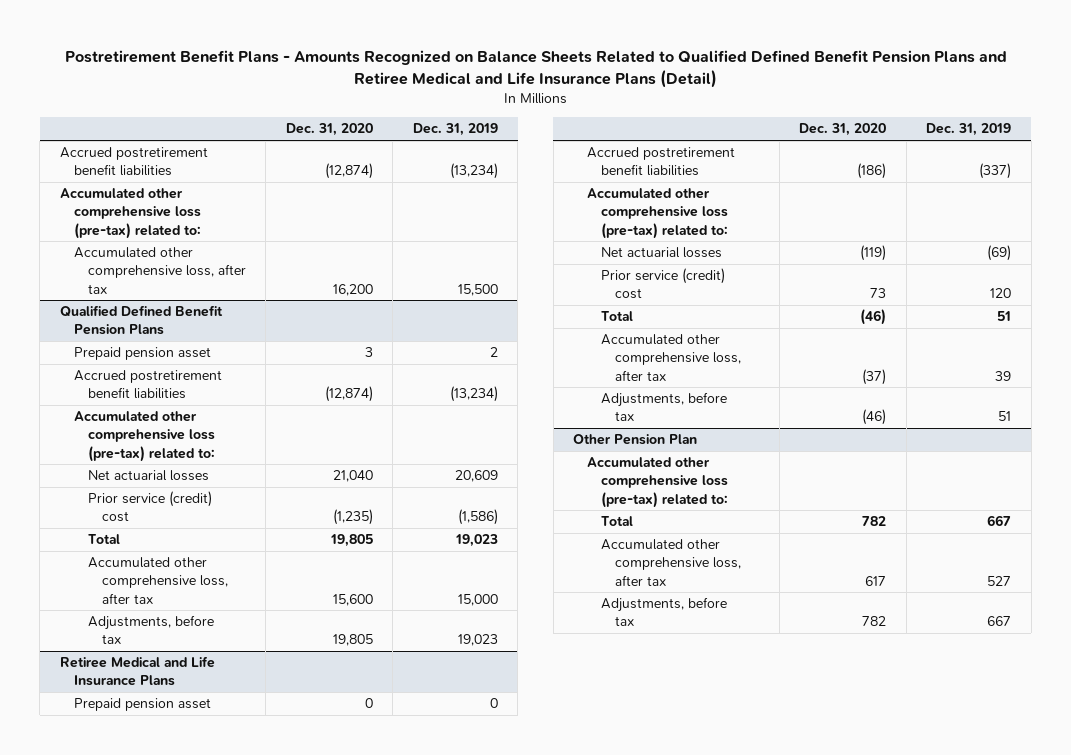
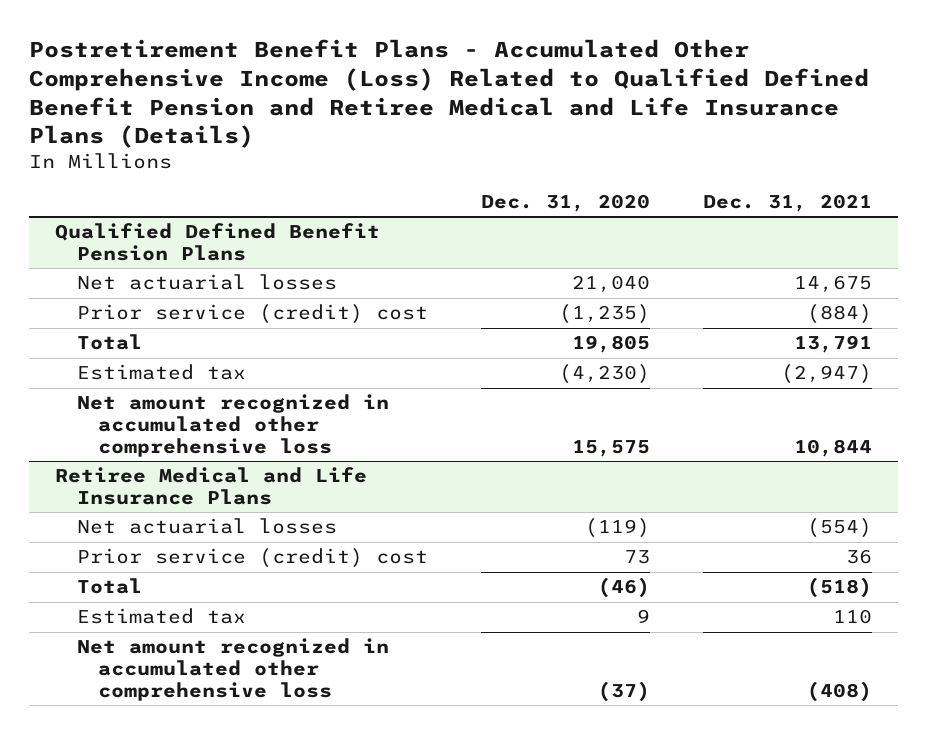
- Postretirement Benefit Plans - Amounts Recognized on Balance Sheets Related to Qualified Defined Benefit Pension Plans and Retiree Medical and Life Insurance Plans (Detail)
+ Postretirement Benefit Plans - Accumulated Other Comprehensive Income (Loss) Related to Qualified Defined Benefit Pension and Retiree Medical and Life Insurance Plans (Details)
- | Dec. 31, 2020 | Dec. 31, 2019
+ | Dec. 31, 2020 | Dec. 31, 2021
- Accrued postretirement benefit liabilities | (12,874) | (13,234)
- Accumulated other comprehensive loss (pre-tax) related to:
- Accumulated other comprehensive loss, after tax | 16,200 | 15,500
@ Qualified Defined Benefit Pension Plans
- Prepaid pension asset | 3 | 2
- Accrued postretirement benefit liabilities | (12,874) | (13,234)
- Accumulated other comprehensive loss (pre-tax) related to:
- Accumulated other comprehensive loss, after tax | 15,600 | 15,000
- Adjustments, before tax | 19,805 | 19,023
+ Estimated tax | (4,230) | (2,947)
+ Net amount recognized in accumulated other comprehensive loss | 15,575 | 10,844
@ Retiree Medical and Life Insurance Plans
- Prepaid pension asset | 0 | 0
- Accrued postretirement benefit liabilities | (186) | (337)
- Accumulated other comprehensive loss (pre-tax) related to:
- Accumulated other comprehensive loss, after tax | (37) | 39
- Adjustments, before tax | (46) | 51
- Other Pension Plan
- Accumulated other comprehensive loss (pre-tax) related to:
- Total | 782 | 667
- Accumulated other comprehensive loss, after tax | 617 | 527
- Adjustments, before tax | 782 | 667
@ Retiree Medical and Life Insurance Plans
+ Estimated tax | 9 | 110
+ Net amount recognized in accumulated other comprehensive loss | (37) | (408)

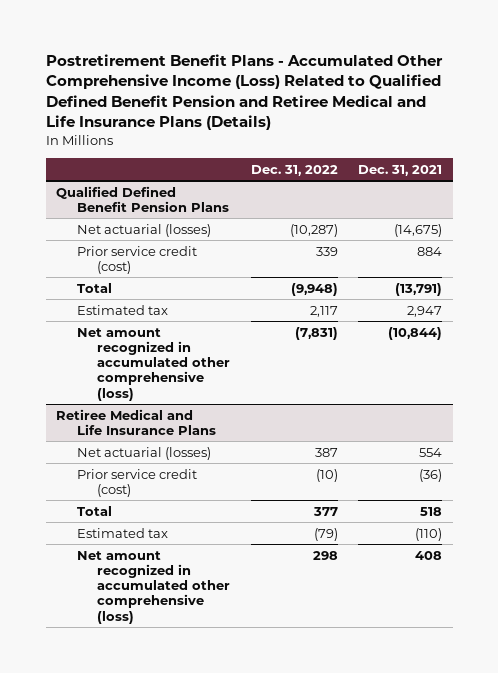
- | Dec. 31, 2020 | Dec. 31, 2021
+ | Dec. 31, 2022 | Dec. 31, 2021
@ Qualified Defined Benefit Pension Plans
- Net actuarial losses | 21,040 | 14,675
- Prior service (credit) cost | (1,235) | (884)
- Total | 19,805 | 13,791
- Estimated tax | (4,230) | (2,947)
- Net amount recognized in accumulated other comprehensive loss | 15,575 | 10,844
+ Net actuarial (losses) | (10,287) | (14,675)
+ Prior service credit (cost) | 339 | 884
+ Total | (9,948) | (13,791)
+ Estimated tax | 2,117 | 2,947
+ Net amount recognized in accumulated other comprehensive (loss) | (7,831) | (10,844)
@ Retiree Medical and Life Insurance Plans
- Net actuarial losses | (119) | (554)
- Prior service (credit) cost | 73 | 36
- Total | (46) | (518)
- Estimated tax | 9 | 110
- Net amount recognized in accumulated other comprehensive loss | (37) | (408)
+ Net actuarial (losses) | 387 | 554
+ Prior service credit (cost) | (10) | (36)
+ Total | 377 | 518
+ Estimated tax | (79) | (110)
+ Net amount recognized in accumulated other comprehensive (loss) | 298 | 408

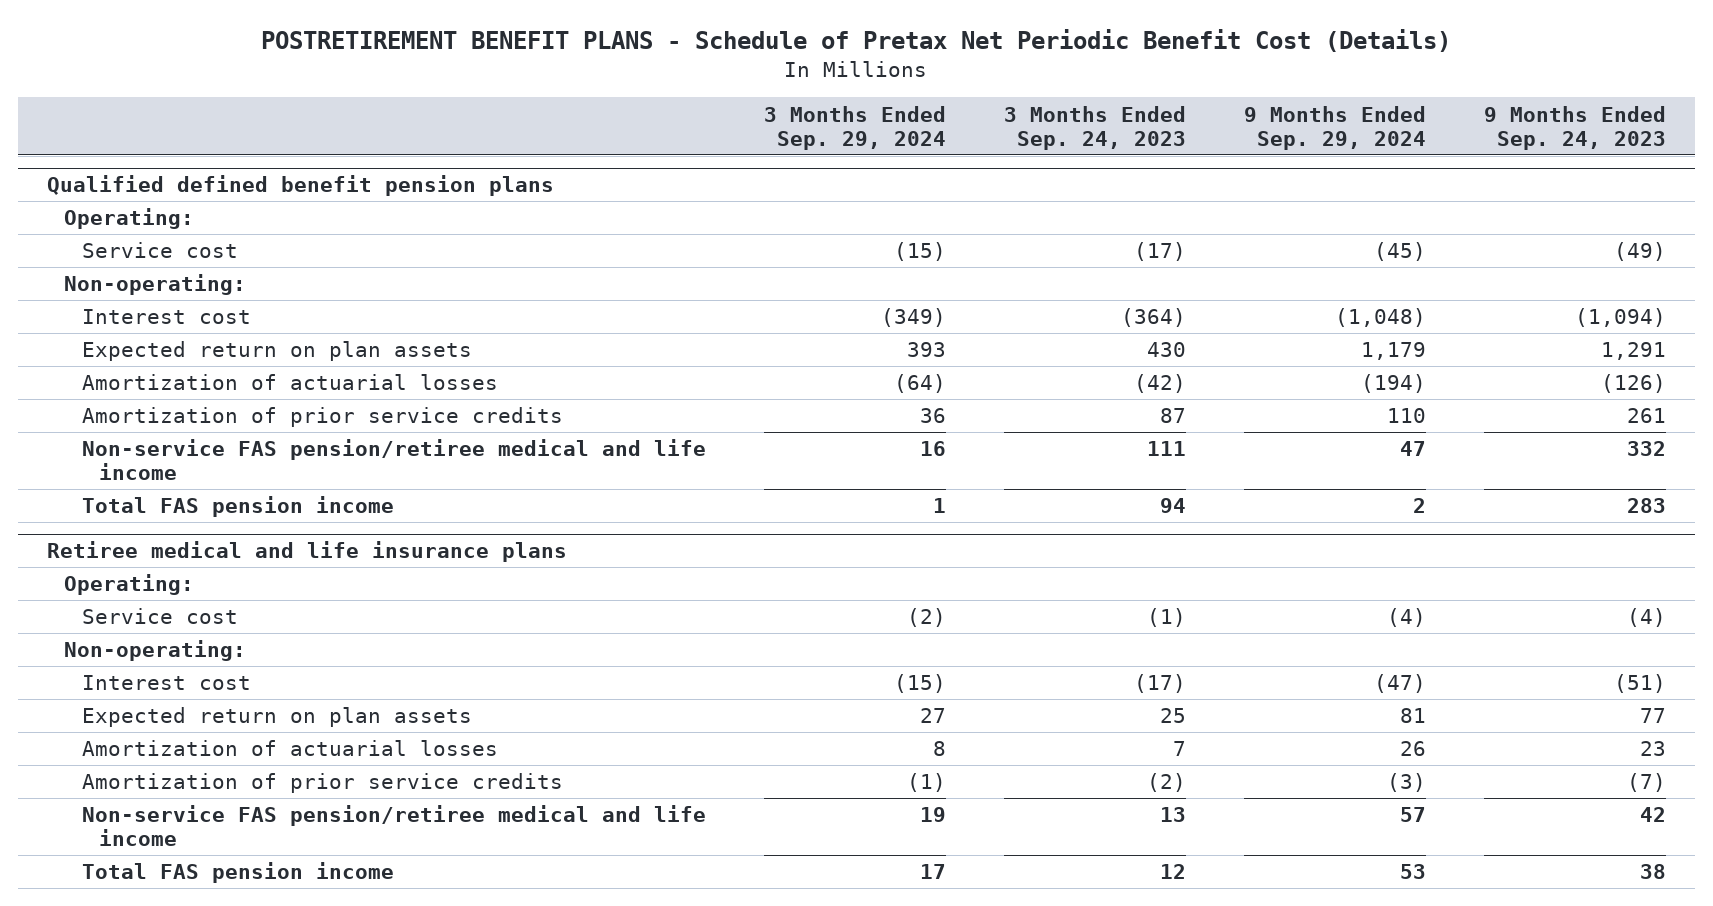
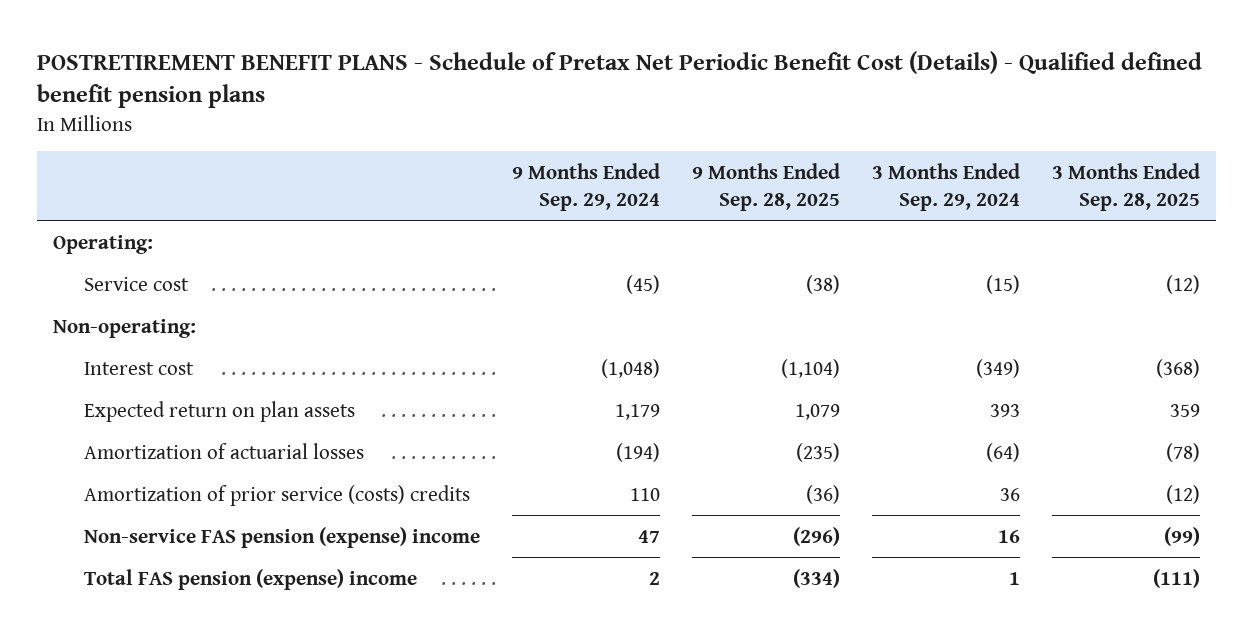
- POSTRETIREMENT BENEFIT PLANS - Schedule of Pretax Net Periodic Benefit Cost (Details)
+ POSTRETIREMENT BENEFIT PLANS - Schedule of Pretax Net Periodic Benefit Cost (Details) - Qualified defined benefit pension plans
- | 3 Months Ended Sep. 29, 2024 | 3 Months Ended Sep. 24, 2023 | 9 Months Ended Sep. 29, 2024 | 9 Months Ended Sep. 24, 2023
+ | 9 Months Ended Sep. 29, 2024 | 9 Months Ended Sep. 28, 2025 | 3 Months Ended Sep. 29, 2024 | 3 Months Ended Sep. 28, 2025
- Qualified defined benefit pension plans
- Amortization of prior service credits | 36 | 87 | 110 | 261
- Non-service FAS pension/retiree medical and life income | 16 | 111 | 47 | 332
- Total FAS pension income | 1 | 94 | 2 | 283
- Retiree medical and life insurance plans
- Operating:
- Service cost | (2) | (1) | (4) | (4)
- Non-operating:
- Interest cost | (15) | (17) | (47) | (51)
- Expected return on plan assets | 27 | 25 | 81 | 77
- Amortization of actuarial losses | 8 | 7 | 26 | 23
- Amortization of prior service credits | (1) | (2) | (3) | (7)
- Non-service FAS pension/retiree medical and life income | 19 | 13 | 57 | 42
- Total FAS pension income | 17 | 12 | 53 | 38
+ Amortization of prior service (costs) credits | 110 | (36) | 36 | (12)
+ Non-service FAS pension (expense) income | 47 | (296) | 16 | (99)
+ Total FAS pension (expense) income | 2 | (334) | 1 | (111)

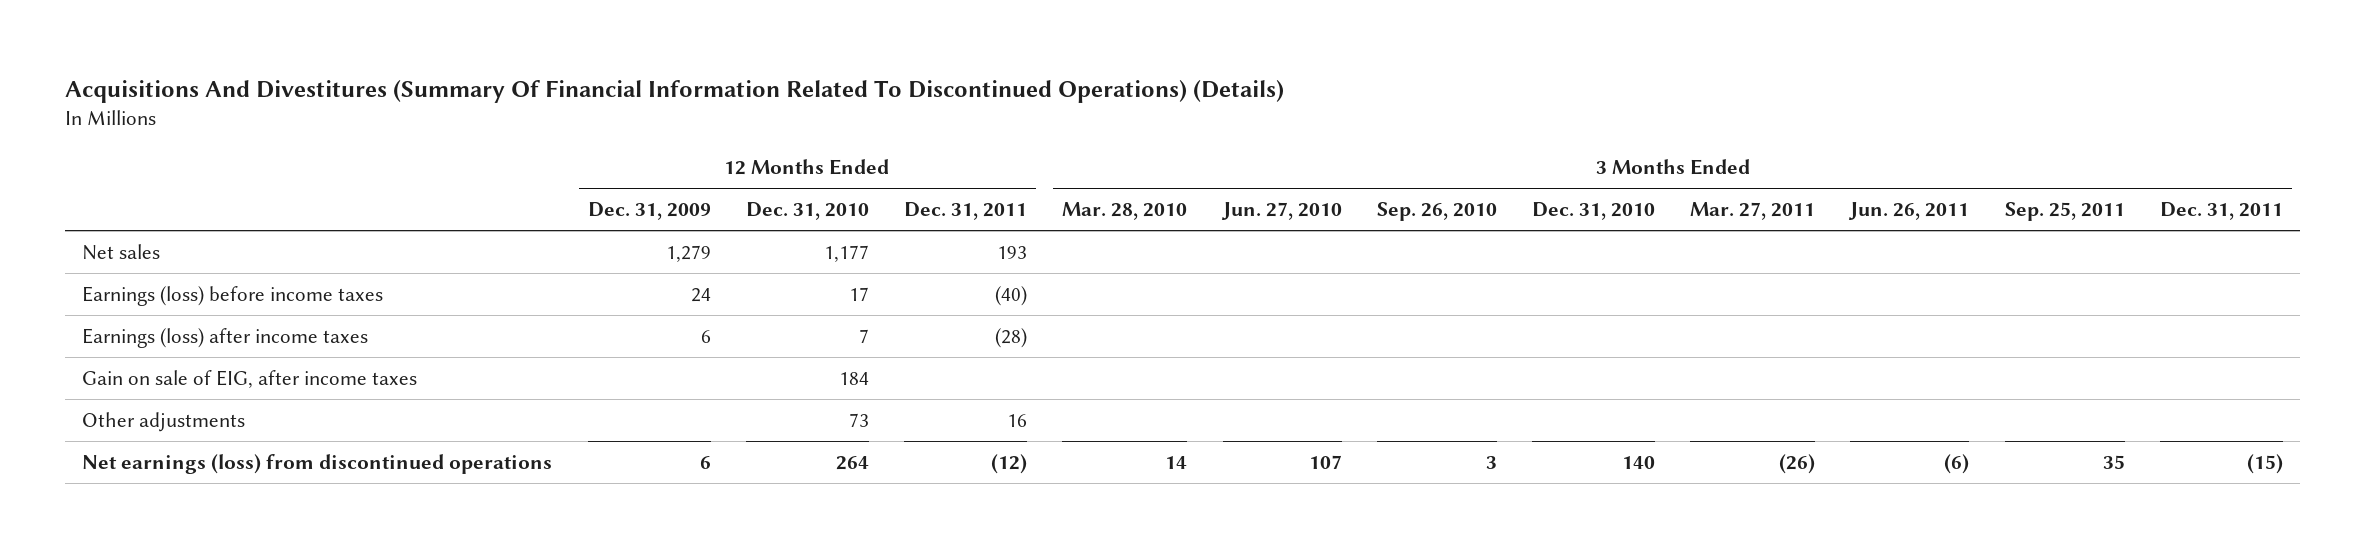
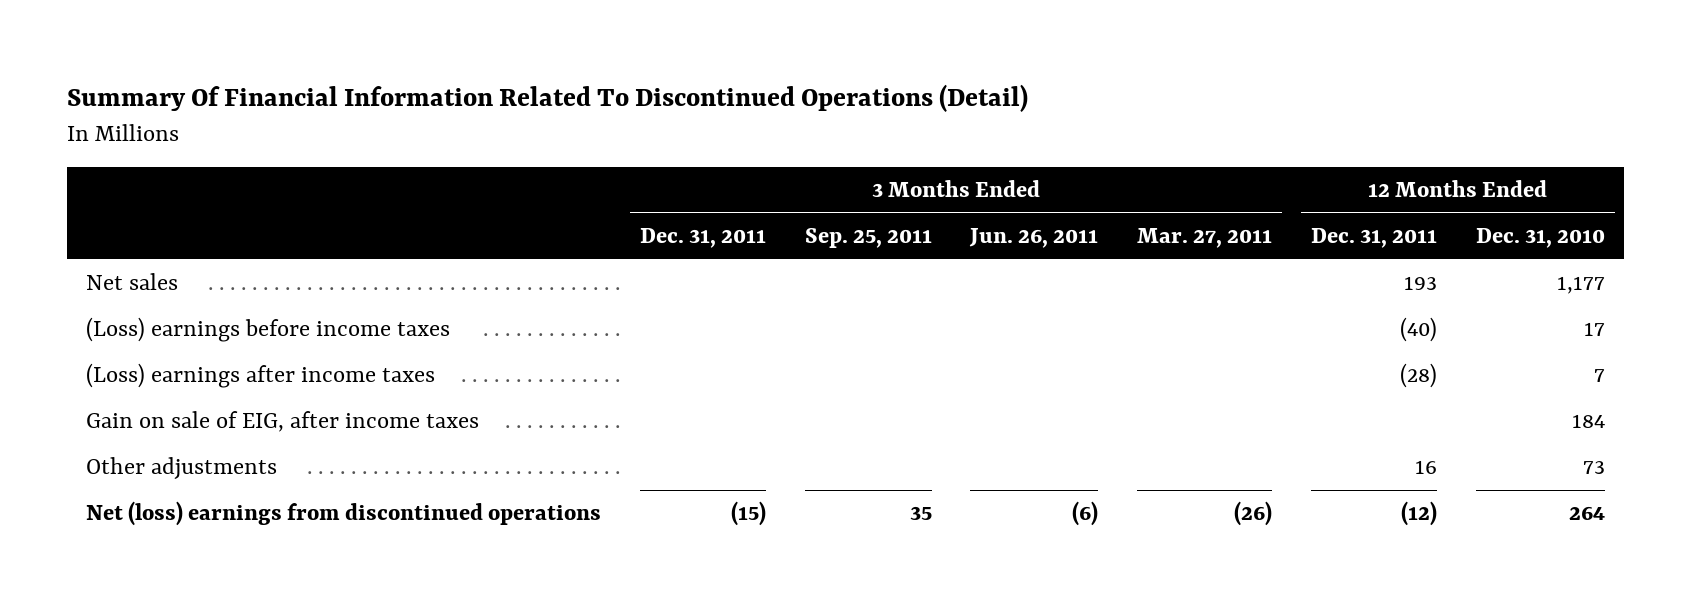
- Acquisitions And Divestitures (Summary Of Financial Information Related To Discontinued Operations) (Details)
+ Summary Of Financial Information Related To Discontinued Operations (Detail)
- | 12 Months Ended Dec. 31, 2009 | 12 Months Ended Dec. 31, 2010 | 12 Months Ended Dec. 31, 2011 | 3 Months Ended Mar. 28, 2010 | 3 Months Ended Jun. 27, 2010 | 3 Months Ended Sep. 26, 2010 | 3 Months Ended Dec. 31, 2010 | 3 Months Ended Mar. 27, 2011 | 3 Months Ended Jun. 26, 2011 | 3 Months Ended Sep. 25, 2011 | 3 Months Ended Dec. 31, 2011
+ | 3 Months Ended Dec. 31, 2011 | 3 Months Ended Sep. 25, 2011 | 3 Months Ended Jun. 26, 2011 | 3 Months Ended Mar. 27, 2011 | 12 Months Ended Dec. 31, 2011 | 12 Months Ended Dec. 31, 2010
- Earnings (loss) before income taxes | 24 | 17 | (40) | | | | | | | |
- Earnings (loss) after income taxes | 6 | 7 | (28) | | | | | | | |
+ (Loss) earnings before income taxes | | | | | (40) | 17
+ (Loss) earnings after income taxes | | | | | (28) | 7
- Net earnings (loss) from discontinued operations | 6 | 264 | (12) | 14 | 107 | 3 | 140 | (26) | (6) | 35 | (15)
+ Net (loss) earnings from discontinued operations | (15) | 35 | (6) | (26) | (12) | 264

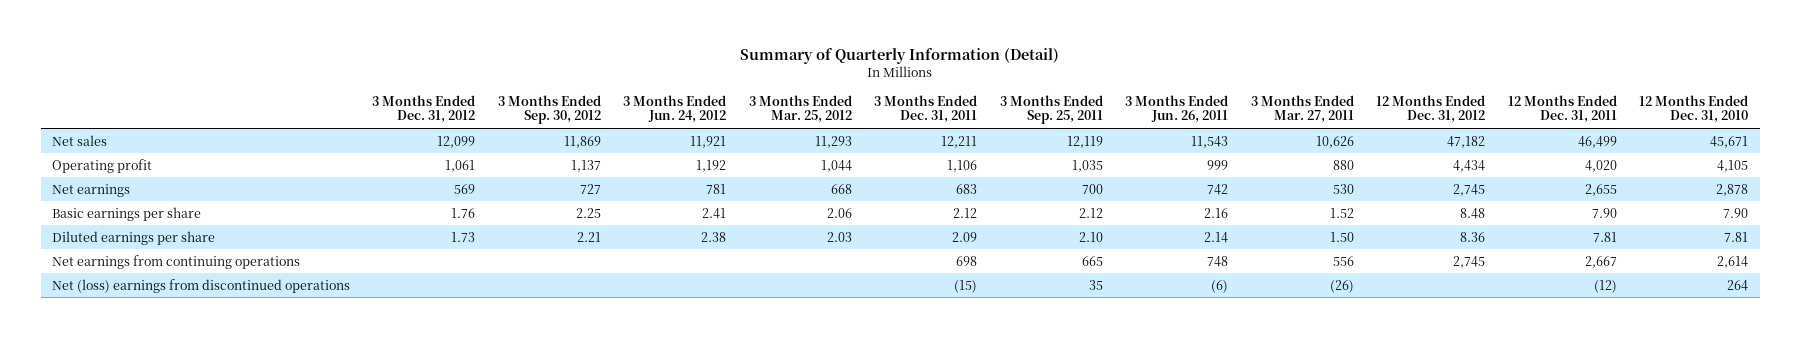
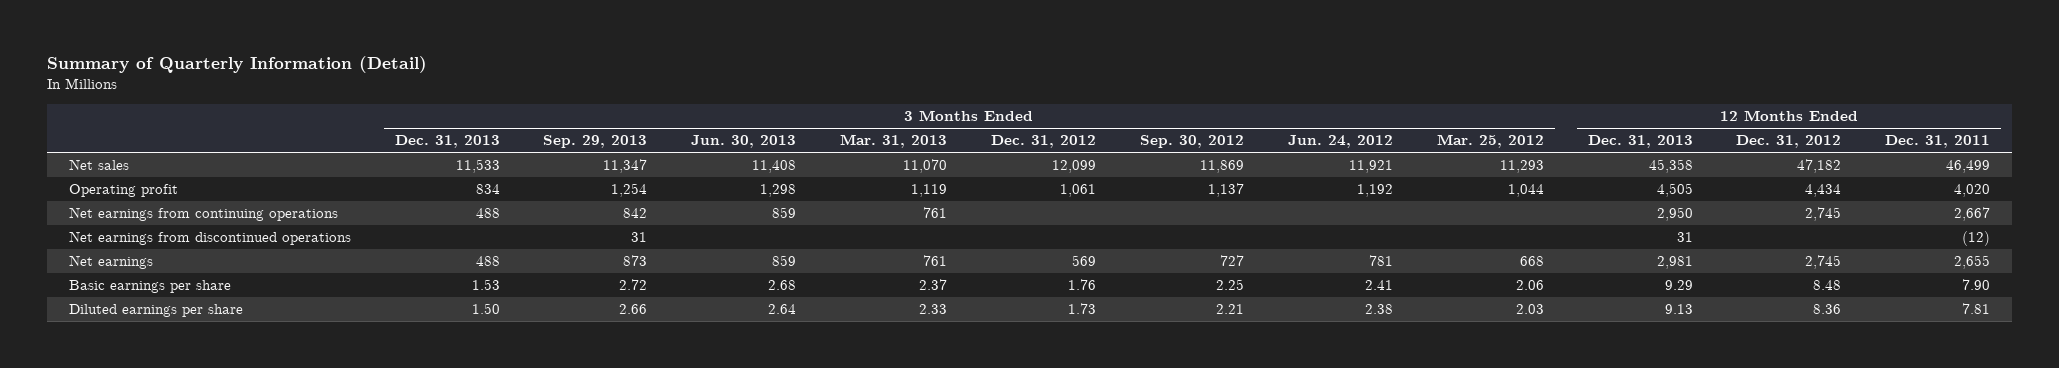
- | 3 Months Ended Dec. 31, 2012 | 3 Months Ended Sep. 30, 2012 | 3 Months Ended Jun. 24, 2012 | 3 Months Ended Mar. 25, 2012 | 3 Months Ended Dec. 31, 2011 | 3 Months Ended Sep. 25, 2011 | 3 Months Ended Jun. 26, 2011 | 3 Months Ended Mar. 27, 2011 | 12 Months Ended Dec. 31, 2012 | 12 Months Ended Dec. 31, 2011 | 12 Months Ended Dec. 31, 2010
+ | 3 Months Ended Dec. 31, 2013 | 3 Months Ended Sep. 29, 2013 | 3 Months Ended Jun. 30, 2013 | 3 Months Ended Mar. 31, 2013 | 3 Months Ended Dec. 31, 2012 | 3 Months Ended Sep. 30, 2012 | 3 Months Ended Jun. 24, 2012 | 3 Months Ended Mar. 25, 2012 | 12 Months Ended Dec. 31, 2013 | 12 Months Ended Dec. 31, 2012 | 12 Months Ended Dec. 31, 2011
moved up: Net earnings from continuing operations | 488 | 842 | 859 | 761 | | | | | 2,950 | 2,745 | 2,667
+ Net earnings from discontinued operations | | 31 | | | | | | | 31 | | (12)
- Net (loss) earnings from discontinued operations | | | | | (15) | 35 | (6) | (26) | | (12) | 264

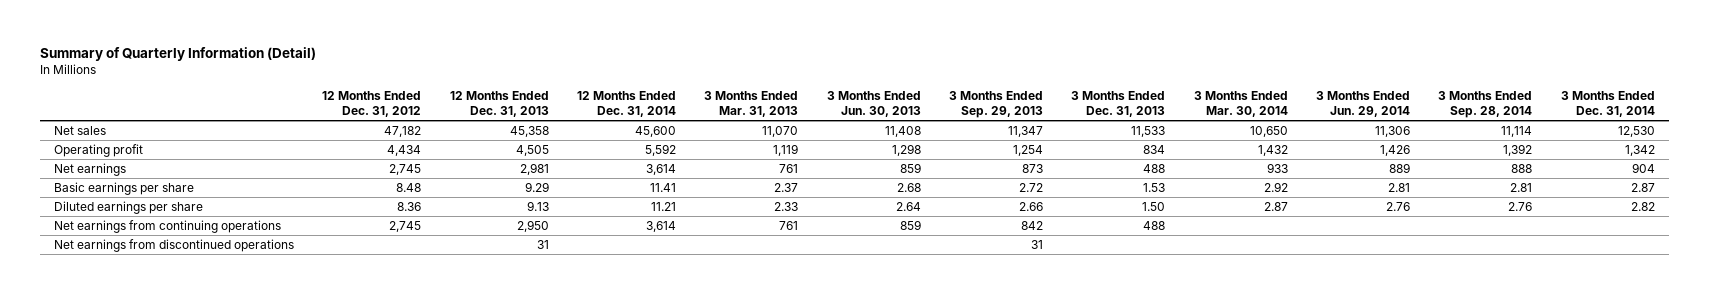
- | 3 Months Ended Dec. 31, 2013 | 3 Months Ended Sep. 29, 2013 | 3 Months Ended Jun. 30, 2013 | 3 Months Ended Mar. 31, 2013 | 3 Months Ended Dec. 31, 2012 | 3 Months Ended Sep. 30, 2012 | 3 Months Ended Jun. 24, 2012 | 3 Months Ended Mar. 25, 2012 | 12 Months Ended Dec. 31, 2013 | 12 Months Ended Dec. 31, 2012 | 12 Months Ended Dec. 31, 2011
+ | 12 Months Ended Dec. 31, 2012 | 12 Months Ended Dec. 31, 2013 | 12 Months Ended Dec. 31, 2014 | 3 Months Ended Mar. 31, 2013 | 3 Months Ended Jun. 30, 2013 | 3 Months Ended Sep. 29, 2013 | 3 Months Ended Dec. 31, 2013 | 3 Months Ended Mar. 30, 2014 | 3 Months Ended Jun. 29, 2014 | 3 Months Ended Sep. 28, 2014 | 3 Months Ended Dec. 31, 2014
moved down: Net earnings from continuing operations | 2,745 | 2,950 | 3,614 | 761 | 859 | 842 | 488 | | | |
moved down: Net earnings from discontinued operations | | 31 | | | | 31 | | | | |

